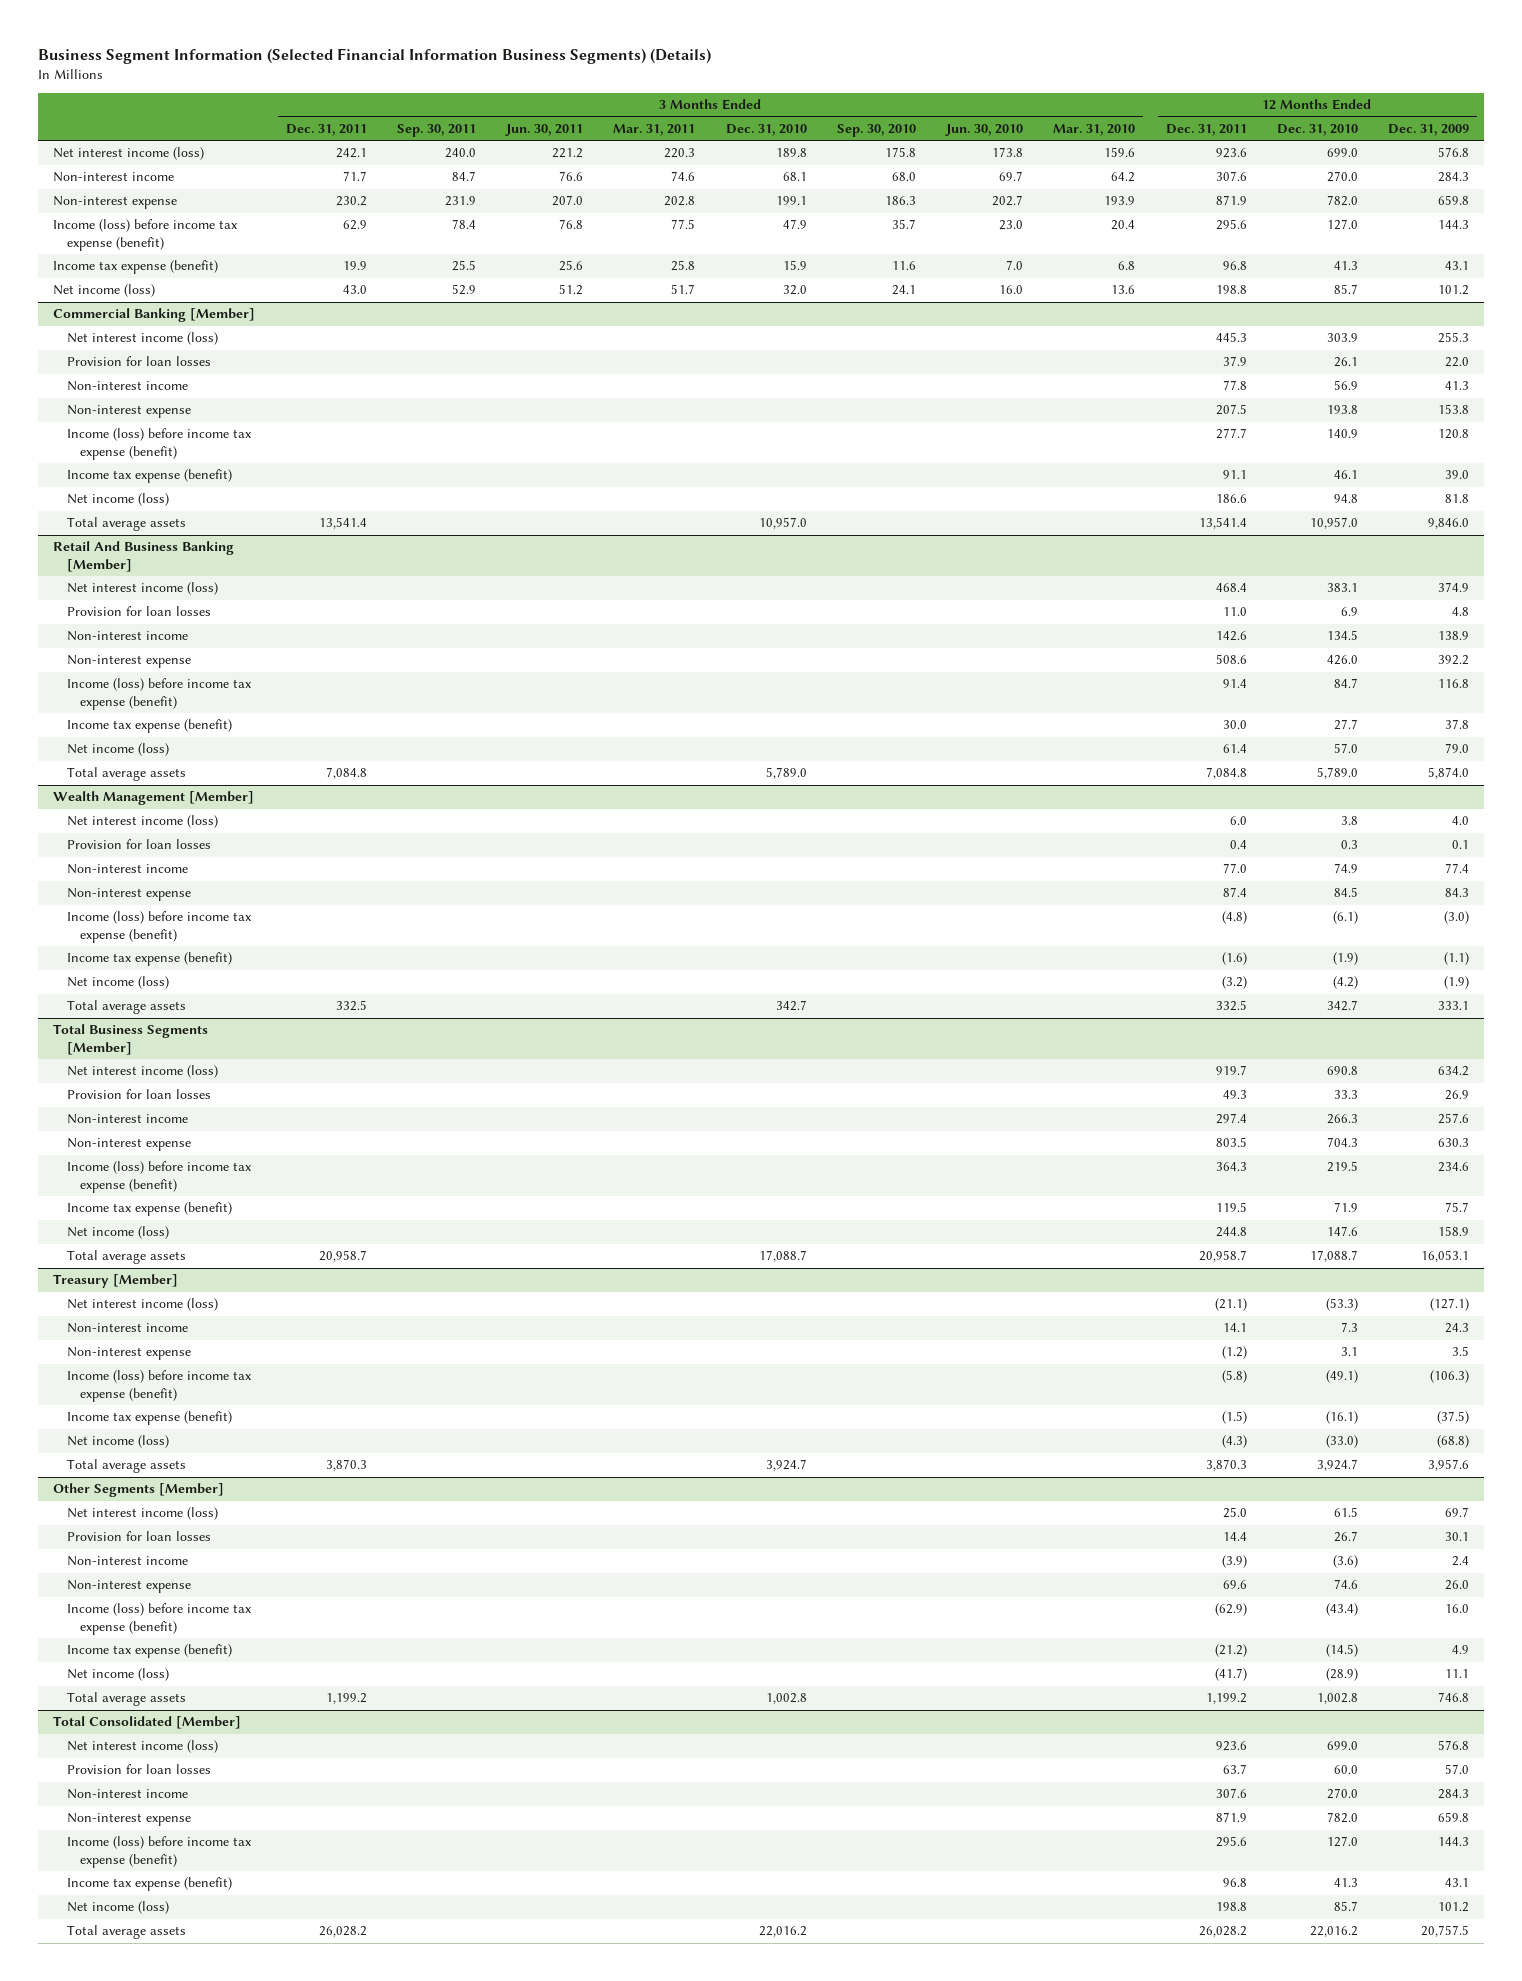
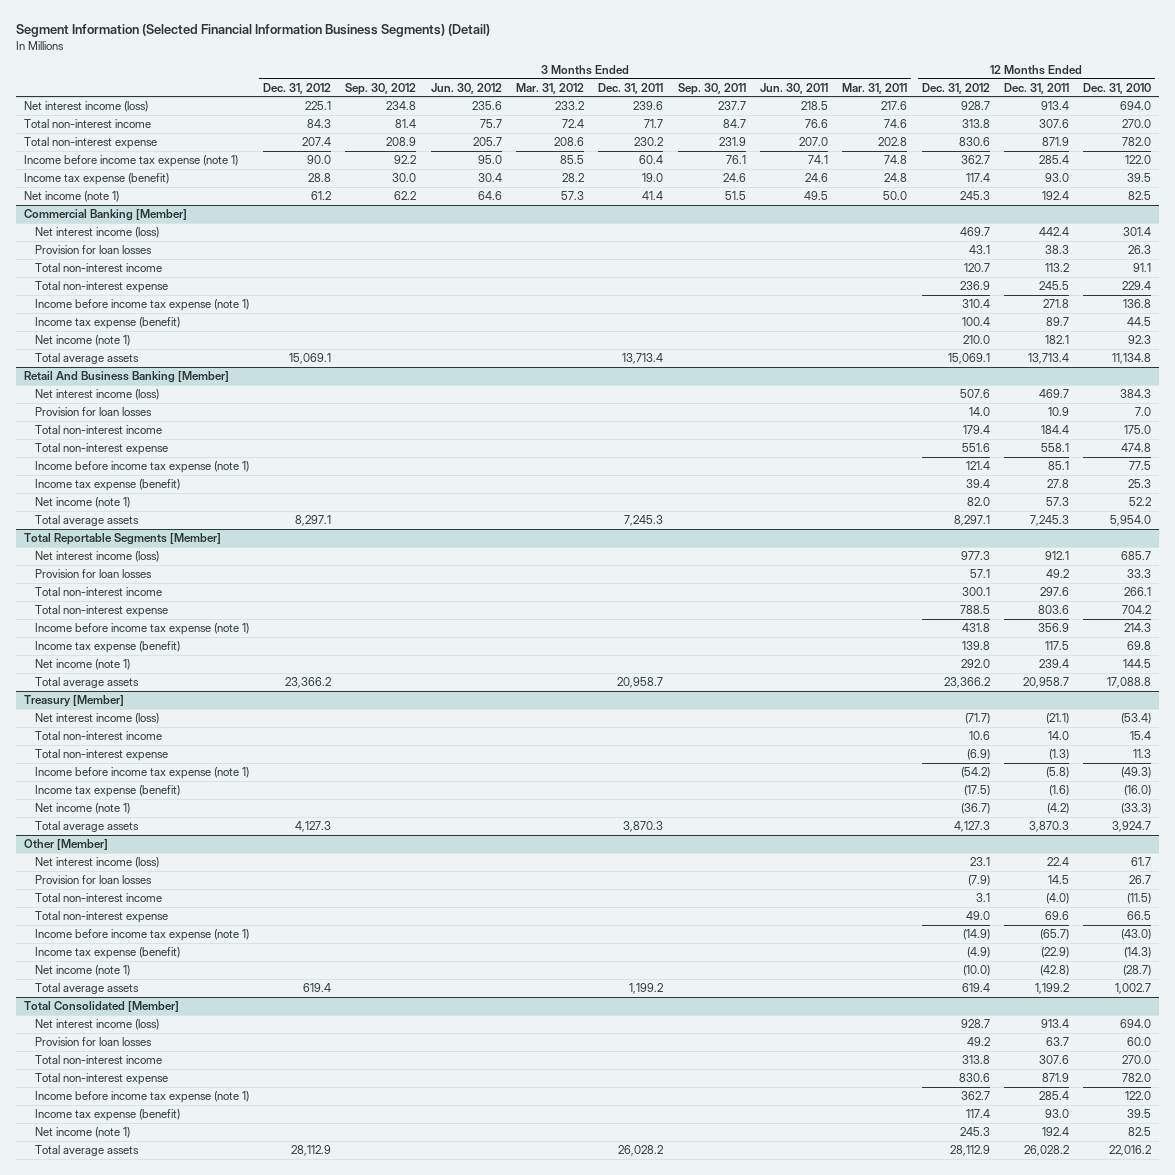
- Business Segment Information (Selected Financial Information Business Segments) (Details)
+ Segment Information (Selected Financial Information Business Segments) (Detail)
- | 3 Months Ended Dec. 31, 2011 | 3 Months Ended Sep. 30, 2011 | 3 Months Ended Jun. 30, 2011 | 3 Months Ended Mar. 31, 2011 | 3 Months Ended Dec. 31, 2010 | 3 Months Ended Sep. 30, 2010 | 3 Months Ended Jun. 30, 2010 | 3 Months Ended Mar. 31, 2010 | 12 Months Ended Dec. 31, 2011 | 12 Months Ended Dec. 31, 2010 | 12 Months Ended Dec. 31, 2009
+ | 3 Months Ended Dec. 31, 2012 | 3 Months Ended Sep. 30, 2012 | 3 Months Ended Jun. 30, 2012 | 3 Months Ended Mar. 31, 2012 | 3 Months Ended Dec. 31, 2011 | 3 Months Ended Sep. 30, 2011 | 3 Months Ended Jun. 30, 2011 | 3 Months Ended Mar. 31, 2011 | 12 Months Ended Dec. 31, 2012 | 12 Months Ended Dec. 31, 2011 | 12 Months Ended Dec. 31, 2010
- Net interest income (loss) | 242.1 | 240.0 | 221.2 | 220.3 | 189.8 | 175.8 | 173.8 | 159.6 | 923.6 | 699.0 | 576.8
- Non-interest income | 71.7 | 84.7 | 76.6 | 74.6 | 68.1 | 68.0 | 69.7 | 64.2 | 307.6 | 270.0 | 284.3
- Non-interest expense | 230.2 | 231.9 | 207.0 | 202.8 | 199.1 | 186.3 | 202.7 | 193.9 | 871.9 | 782.0 | 659.8
- Income (loss) before income tax expense (benefit) | 62.9 | 78.4 | 76.8 | 77.5 | 47.9 | 35.7 | 23.0 | 20.4 | 295.6 | 127.0 | 144.3
- Income tax expense (benefit) | 19.9 | 25.5 | 25.6 | 25.8 | 15.9 | 11.6 | 7.0 | 6.8 | 96.8 | 41.3 | 43.1
- Net income (loss) | 43.0 | 52.9 | 51.2 | 51.7 | 32.0 | 24.1 | 16.0 | 13.6 | 198.8 | 85.7 | 101.2
+ Net interest income (loss) | 225.1 | 234.8 | 235.6 | 233.2 | 239.6 | 237.7 | 218.5 | 217.6 | 928.7 | 913.4 | 694.0
+ Total non-interest income | 84.3 | 81.4 | 75.7 | 72.4 | 71.7 | 84.7 | 76.6 | 74.6 | 313.8 | 307.6 | 270.0
+ Total non-interest expense | 207.4 | 208.9 | 205.7 | 208.6 | 230.2 | 231.9 | 207.0 | 202.8 | 830.6 | 871.9 | 782.0
+ Income before income tax expense (note 1) | 90.0 | 92.2 | 95.0 | 85.5 | 60.4 | 76.1 | 74.1 | 74.8 | 362.7 | 285.4 | 122.0
+ Income tax expense (benefit) | 28.8 | 30.0 | 30.4 | 28.2 | 19.0 | 24.6 | 24.6 | 24.8 | 117.4 | 93.0 | 39.5
+ Net income (note 1) | 61.2 | 62.2 | 64.6 | 57.3 | 41.4 | 51.5 | 49.5 | 50.0 | 245.3 | 192.4 | 82.5
@ Commercial Banking [Member]
- Net interest income (loss) | | | | | | | | | 445.3 | 303.9 | 255.3
- Provision for loan losses | | | | | | | | | 37.9 | 26.1 | 22.0
- Non-interest income | | | | | | | | | 77.8 | 56.9 | 41.3
- Non-interest expense | | | | | | | | | 207.5 | 193.8 | 153.8
- Income (loss) before income tax expense (benefit) | | | | | | | | | 277.7 | 140.9 | 120.8
- Income tax expense (benefit) | | | | | | | | | 91.1 | 46.1 | 39.0
- Net income (loss) | | | | | | | | | 186.6 | 94.8 | 81.8
- Total average assets | 13,541.4 | | | | 10,957.0 | | | | 13,541.4 | 10,957.0 | 9,846.0
+ Net interest income (loss) | | | | | | | | | 469.7 | 442.4 | 301.4
+ Provision for loan losses | | | | | | | | | 43.1 | 38.3 | 26.3
+ Total non-interest income | | | | | | | | | 120.7 | 113.2 | 91.1
+ Total non-interest expense | | | | | | | | | 236.9 | 245.5 | 229.4
+ Income before income tax expense (note 1) | | | | | | | | | 310.4 | 271.8 | 136.8
+ Income tax expense (benefit) | | | | | | | | | 100.4 | 89.7 | 44.5
+ Net income (note 1) | | | | | | | | | 210.0 | 182.1 | 92.3
+ Total average assets | 15,069.1 | | | | 13,713.4 | | | | 15,069.1 | 13,713.4 | 11,134.8
@ Retail And Business Banking [Member]
- Net interest income (loss) | | | | | | | | | 468.4 | 383.1 | 374.9
- Provision for loan losses | | | | | | | | | 11.0 | 6.9 | 4.8
- Non-interest income | | | | | | | | | 142.6 | 134.5 | 138.9
- Non-interest expense | | | | | | | | | 508.6 | 426.0 | 392.2
- Income (loss) before income tax expense (benefit) | | | | | | | | | 91.4 | 84.7 | 116.8
- Income tax expense (benefit) | | | | | | | | | 30.0 | 27.7 | 37.8
- Net income (loss) | | | | | | | | | 61.4 | 57.0 | 79.0
- Total average assets | 7,084.8 | | | | 5,789.0 | | | | 7,084.8 | 5,789.0 | 5,874.0
- Wealth Management [Member]
- Net interest income (loss) | | | | | | | | | 6.0 | 3.8 | 4.0
- Provision for loan losses | | | | | | | | | 0.4 | 0.3 | 0.1
- Non-interest income | | | | | | | | | 77.0 | 74.9 | 77.4
- Non-interest expense | | | | | | | | | 87.4 | 84.5 | 84.3
- Income (loss) before income tax expense (benefit) | | | | | | | | | (4.8) | (6.1) | (3.0)
- Income tax expense (benefit) | | | | | | | | | (1.6) | (1.9) | (1.1)
- Net income (loss) | | | | | | | | | (3.2) | (4.2) | (1.9)
- Total average assets | 332.5 | | | | 342.7 | | | | 332.5 | 342.7 | 333.1
- Total Business Segments [Member]
- Net interest income (loss) | | | | | | | | | 919.7 | 690.8 | 634.2
- Provision for loan losses | | | | | | | | | 49.3 | 33.3 | 26.9
- Non-interest income | | | | | | | | | 297.4 | 266.3 | 257.6
- Non-interest expense | | | | | | | | | 803.5 | 704.3 | 630.3
- Income (loss) before income tax expense (benefit) | | | | | | | | | 364.3 | 219.5 | 234.6
- Income tax expense (benefit) | | | | | | | | | 119.5 | 71.9 | 75.7
- Net income (loss) | | | | | | | | | 244.8 | 147.6 | 158.9
- Total average assets | 20,958.7 | | | | 17,088.7 | | | | 20,958.7 | 17,088.7 | 16,053.1
@ Retail And Business Banking [Member]
+ Net interest income (loss) | | | | | | | | | 507.6 | 469.7 | 384.3
+ Provision for loan losses | | | | | | | | | 14.0 | 10.9 | 7.0
+ Total non-interest income | | | | | | | | | 179.4 | 184.4 | 175.0
+ Total non-interest expense | | | | | | | | | 551.6 | 558.1 | 474.8
+ Income before income tax expense (note 1) | | | | | | | | | 121.4 | 85.1 | 77.5
+ Income tax expense (benefit) | | | | | | | | | 39.4 | 27.8 | 25.3
+ Net income (note 1) | | | | | | | | | 82.0 | 57.3 | 52.2
+ Total average assets | 8,297.1 | | | | 7,245.3 | | | | 8,297.1 | 7,245.3 | 5,954.0
+ Total Reportable Segments [Member]
+ Net interest income (loss) | | | | | | | | | 977.3 | 912.1 | 685.7
+ Provision for loan losses | | | | | | | | | 57.1 | 49.2 | 33.3
+ Total non-interest income | | | | | | | | | 300.1 | 297.6 | 266.1
+ Total non-interest expense | | | | | | | | | 788.5 | 803.6 | 704.2
+ Income before income tax expense (note 1) | | | | | | | | | 431.8 | 356.9 | 214.3
+ Income tax expense (benefit) | | | | | | | | | 139.8 | 117.5 | 69.8
+ Net income (note 1) | | | | | | | | | 292.0 | 239.4 | 144.5
+ Total average assets | 23,366.2 | | | | 20,958.7 | | | | 23,366.2 | 20,958.7 | 17,088.8
@ Treasury [Member]
- Net interest income (loss) | | | | | | | | | (21.1) | (53.3) | (127.1)
- Non-interest income | | | | | | | | | 14.1 | 7.3 | 24.3
- Non-interest expense | | | | | | | | | (1.2) | 3.1 | 3.5
- Income (loss) before income tax expense (benefit) | | | | | | | | | (5.8) | (49.1) | (106.3)
- Income tax expense (benefit) | | | | | | | | | (1.5) | (16.1) | (37.5)
- Net income (loss) | | | | | | | | | (4.3) | (33.0) | (68.8)
+ Net interest income (loss) | | | | | | | | | (71.7) | (21.1) | (53.4)
+ Total non-interest income | | | | | | | | | 10.6 | 14.0 | 15.4
+ Total non-interest expense | | | | | | | | | (6.9) | (1.3) | 11.3
+ Income before income tax expense (note 1) | | | | | | | | | (54.2) | (5.8) | (49.3)
+ Income tax expense (benefit) | | | | | | | | | (17.5) | (1.6) | (16.0)
+ Net income (note 1) | | | | | | | | | (36.7) | (4.2) | (33.3)
- Other Segments [Member]
- Net interest income (loss) | | | | | | | | | 25.0 | 61.5 | 69.7
- Provision for loan losses | | | | | | | | | 14.4 | 26.7 | 30.1
- Non-interest income | | | | | | | | | (3.9) | (3.6) | 2.4
- Non-interest expense | | | | | | | | | 69.6 | 74.6 | 26.0
- Income (loss) before income tax expense (benefit) | | | | | | | | | (62.9) | (43.4) | 16.0
- Income tax expense (benefit) | | | | | | | | | (21.2) | (14.5) | 4.9
- Net income (loss) | | | | | | | | | (41.7) | (28.9) | 11.1
- Total average assets | 1,199.2 | | | | 1,002.8 | | | | 1,199.2 | 1,002.8 | 746.8
+ Other [Member]
+ Net interest income (loss) | | | | | | | | | 23.1 | 22.4 | 61.7
+ Provision for loan losses | | | | | | | | | (7.9) | 14.5 | 26.7
+ Total non-interest income | | | | | | | | | 3.1 | (4.0) | (11.5)
+ Total non-interest expense | | | | | | | | | 49.0 | 69.6 | 66.5
+ Income before income tax expense (note 1) | | | | | | | | | (14.9) | (65.7) | (43.0)
+ Income tax expense (benefit) | | | | | | | | | (4.9) | (22.9) | (14.3)
+ Net income (note 1) | | | | | | | | | (10.0) | (42.8) | (28.7)
+ Total average assets | 619.4 | | | | 1,199.2 | | | | 619.4 | 1,199.2 | 1,002.7
@ Total Consolidated [Member]
- Net interest income (loss) | | | | | | | | | 923.6 | 699.0 | 576.8
+ Net interest income (loss) | | | | | | | | | 928.7 | 913.4 | 694.0
- Non-interest income | | | | | | | | | 307.6 | 270.0 | 284.3
- Non-interest expense | | | | | | | | | 871.9 | 782.0 | 659.8
- Income (loss) before income tax expense (benefit) | | | | | | | | | 295.6 | 127.0 | 144.3
- Income tax expense (benefit) | | | | | | | | | 96.8 | 41.3 | 43.1
- Net income (loss) | | | | | | | | | 198.8 | 85.7 | 101.2
+ Total non-interest income | | | | | | | | | 313.8 | 307.6 | 270.0
+ Total non-interest expense | | | | | | | | | 830.6 | 871.9 | 782.0
+ Income before income tax expense (note 1) | | | | | | | | | 362.7 | 285.4 | 122.0
+ Income tax expense (benefit) | | | | | | | | | 117.4 | 93.0 | 39.5
+ Net income (note 1) | | | | | | | | | 245.3 | 192.4 | 82.5

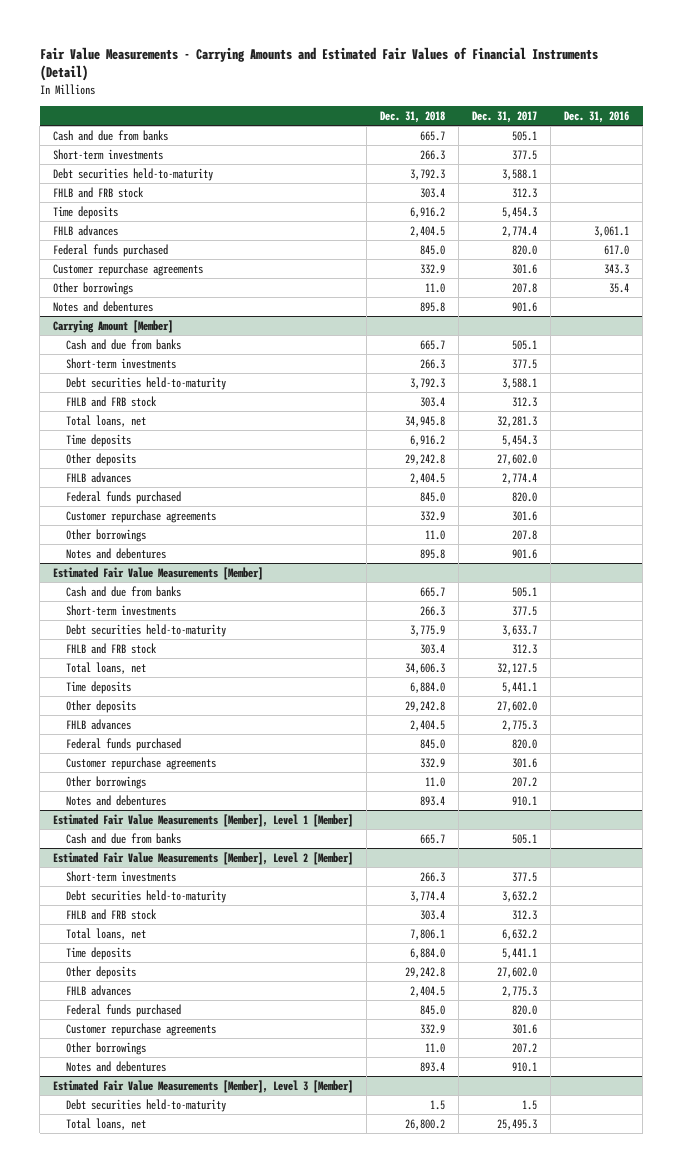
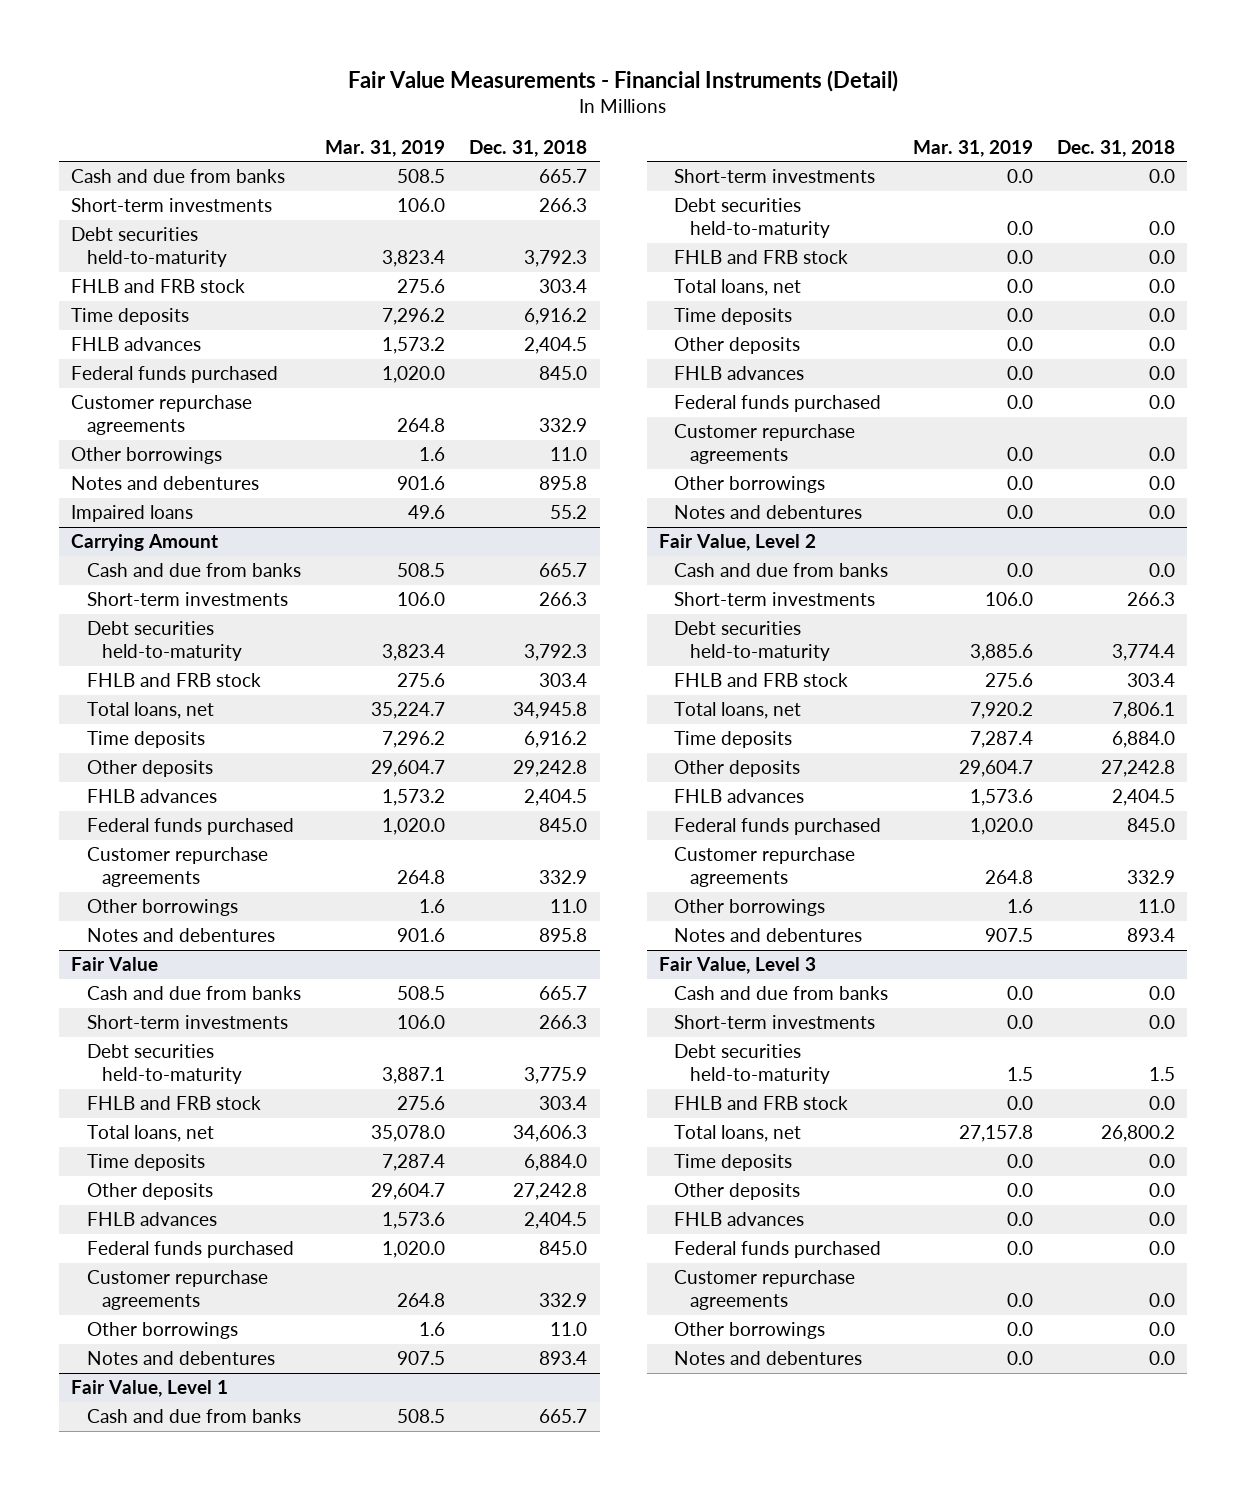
- Fair Value Measurements - Carrying Amounts and Estimated Fair Values of Financial Instruments (Detail)
+ Fair Value Measurements - Financial Instruments (Detail)
- | Dec. 31, 2018 | Dec. 31, 2017 | Dec. 31, 2016
+ | Mar. 31, 2019 | Dec. 31, 2018
- Carrying Amount [Member]
+ Impaired loans | 49.6 | 55.2
+ Carrying Amount
- Estimated Fair Value Measurements [Member]
+ Fair Value
- Other deposits | 29,242.8 | 27,602.0 |
+ Other deposits | 29,604.7 | 27,242.8
- Estimated Fair Value Measurements [Member], Level 1 [Member]
+ Fair Value, Level 1
- Estimated Fair Value Measurements [Member], Level 2 [Member]
+ Short-term investments | 0.0 | 0.0
+ Debt securities held-to-maturity | 0.0 | 0.0
+ FHLB and FRB stock | 0.0 | 0.0
+ Total loans, net | 0.0 | 0.0
+ Time deposits | 0.0 | 0.0
+ Other deposits | 0.0 | 0.0
+ FHLB advances | 0.0 | 0.0
+ Federal funds purchased | 0.0 | 0.0
+ Customer repurchase agreements | 0.0 | 0.0
+ Other borrowings | 0.0 | 0.0
+ Notes and debentures | 0.0 | 0.0
+ Fair Value, Level 2
+ Cash and due from banks | 0.0 | 0.0
- Other deposits | 29,242.8 | 27,602.0 |
+ Other deposits | 29,604.7 | 27,242.8
- Estimated Fair Value Measurements [Member], Level 3 [Member]
+ Fair Value, Level 3
+ Cash and due from banks | 0.0 | 0.0
+ Short-term investments | 0.0 | 0.0
+ FHLB and FRB stock | 0.0 | 0.0
+ Time deposits | 0.0 | 0.0
+ Other deposits | 0.0 | 0.0
+ FHLB advances | 0.0 | 0.0
+ Federal funds purchased | 0.0 | 0.0
+ Customer repurchase agreements | 0.0 | 0.0
+ Other borrowings | 0.0 | 0.0
+ Notes and debentures | 0.0 | 0.0

